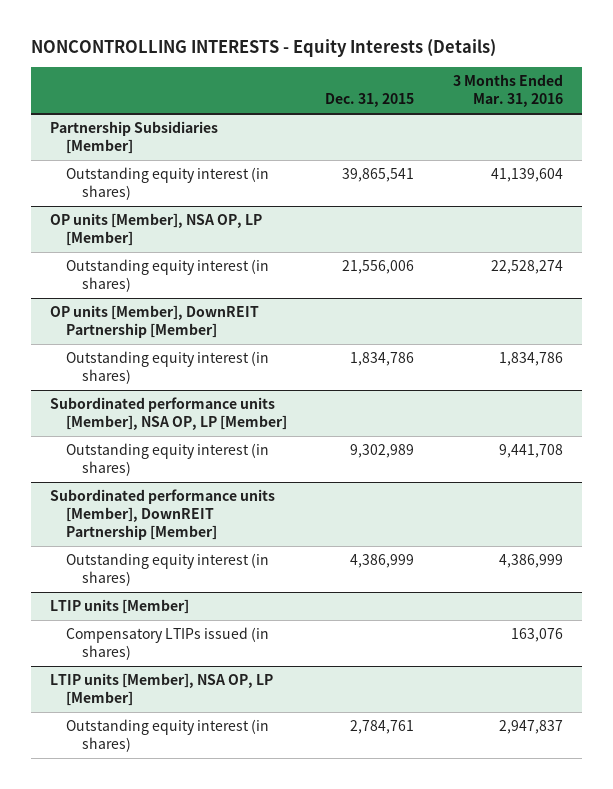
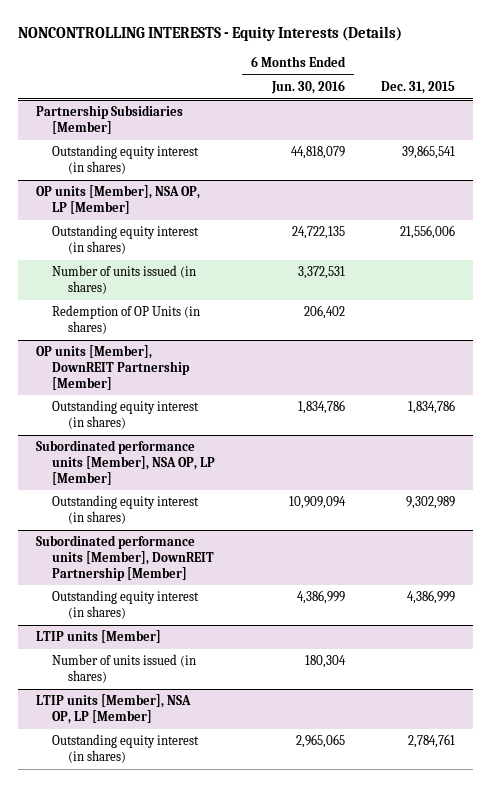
- | Dec. 31, 2015 | 3 Months Ended Mar. 31, 2016
+ | 6 Months Ended Jun. 30, 2016 | Dec. 31, 2015
@ OP units [Member], NSA OP, LP [Member]
+ Number of units issued (in shares) | 3,372,531 |
+ Redemption of OP Units (in shares) | 206,402 |
@ LTIP units [Member]
- Compensatory LTIPs issued (in shares) | | 163,076
+ Number of units issued (in shares) | 180,304 |

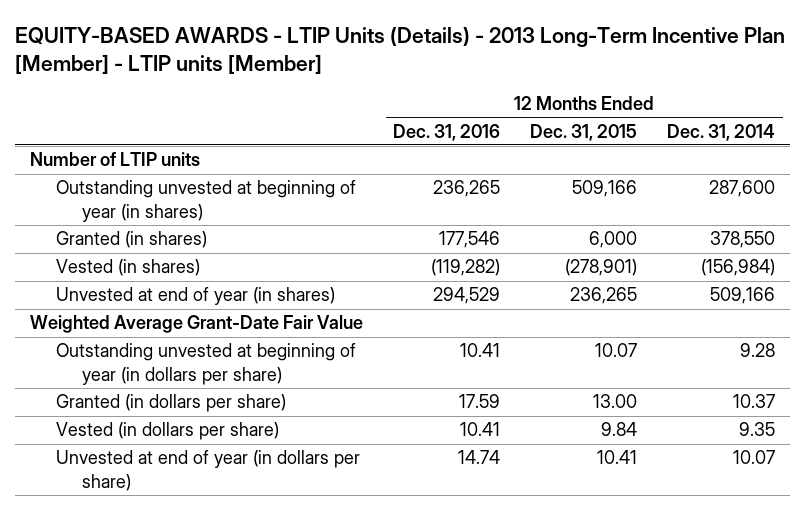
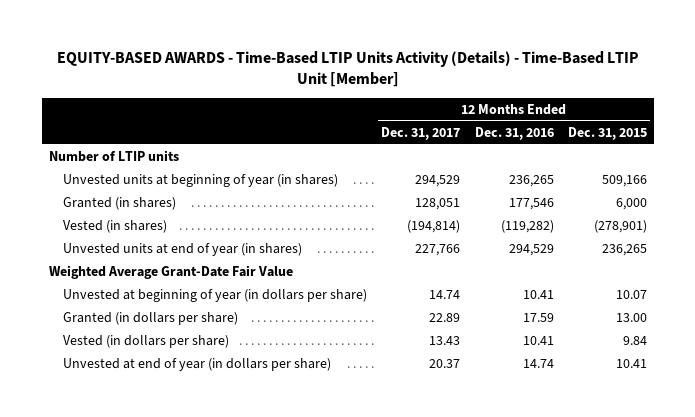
- EQUITY-BASED AWARDS - LTIP Units (Details) - 2013 Long-Term Incentive Plan [Member] - LTIP units [Member]
+ EQUITY-BASED AWARDS - Time-Based LTIP Units Activity (Details) - Time-Based LTIP Unit [Member]
- | 12 Months Ended Dec. 31, 2016 | 12 Months Ended Dec. 31, 2015 | 12 Months Ended Dec. 31, 2014
+ | 12 Months Ended Dec. 31, 2017 | 12 Months Ended Dec. 31, 2016 | 12 Months Ended Dec. 31, 2015
- Outstanding unvested at beginning of year (in shares) | 236,265 | 509,166 | 287,600
+ Unvested units at beginning of year (in shares) | 294,529 | 236,265 | 509,166
- Unvested at end of year (in shares) | 294,529 | 236,265 | 509,166
+ Unvested units at end of year (in shares) | 227,766 | 294,529 | 236,265
- Outstanding unvested at beginning of year (in dollars per share) | 10.41 | 10.07 | 9.28
+ Unvested at beginning of year (in dollars per share) | 14.74 | 10.41 | 10.07

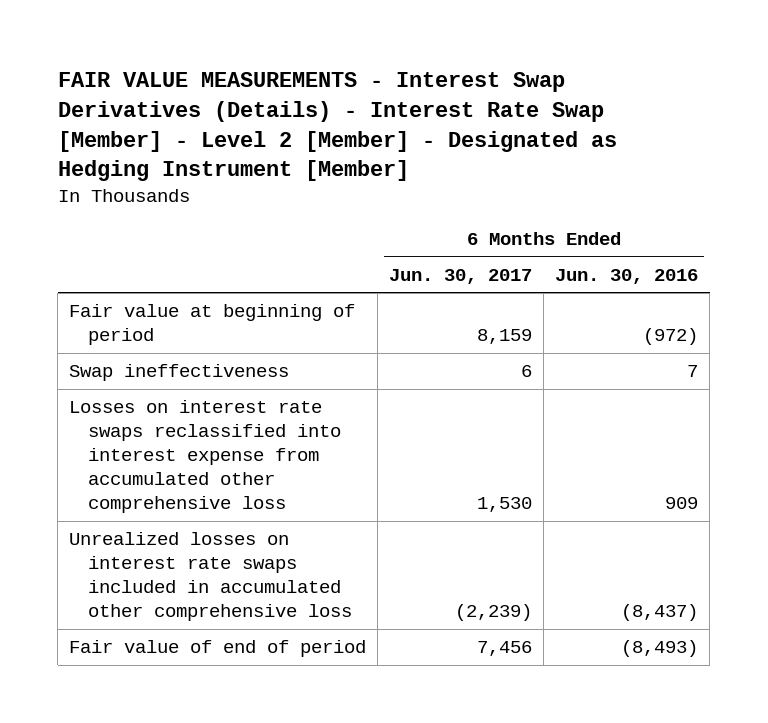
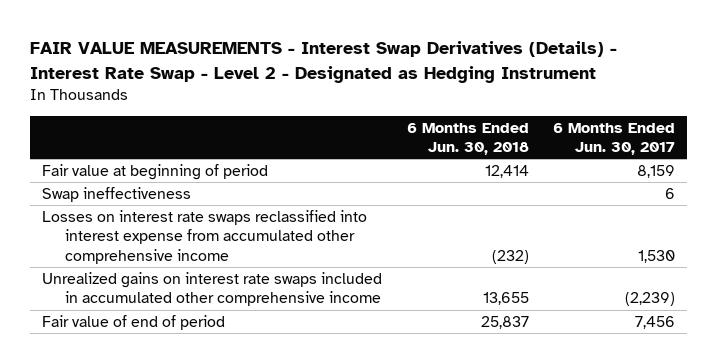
- FAIR VALUE MEASUREMENTS - Interest Swap Derivatives (Details) - Interest Rate Swap [Member] - Level 2 [Member] - Designated as Hedging Instrument [Member]
+ FAIR VALUE MEASUREMENTS - Interest Swap Derivatives (Details) - Interest Rate Swap - Level 2 - Designated as Hedging Instrument
- | 6 Months Ended Jun. 30, 2017 | 6 Months Ended Jun. 30, 2016
+ | 6 Months Ended Jun. 30, 2018 | 6 Months Ended Jun. 30, 2017
- Losses on interest rate swaps reclassified into interest expense from accumulated other comprehensive loss | 1,530 | 909
- Unrealized losses on interest rate swaps included in accumulated other comprehensive loss | (2,239) | (8,437)
+ Losses on interest rate swaps reclassified into interest expense from accumulated other comprehensive income | (232) | 1,530
+ Unrealized gains on interest rate swaps included in accumulated other comprehensive income | 13,655 | (2,239)

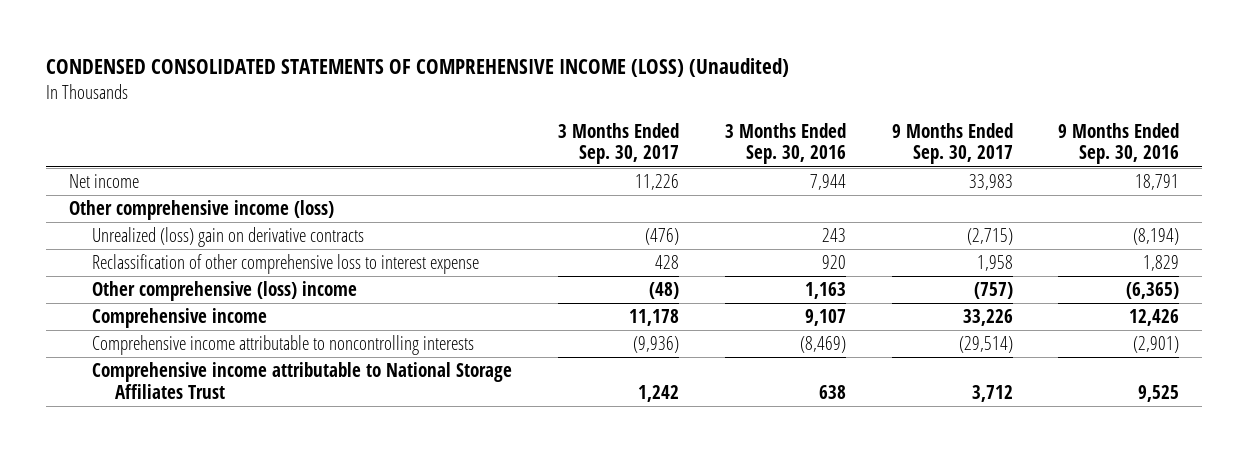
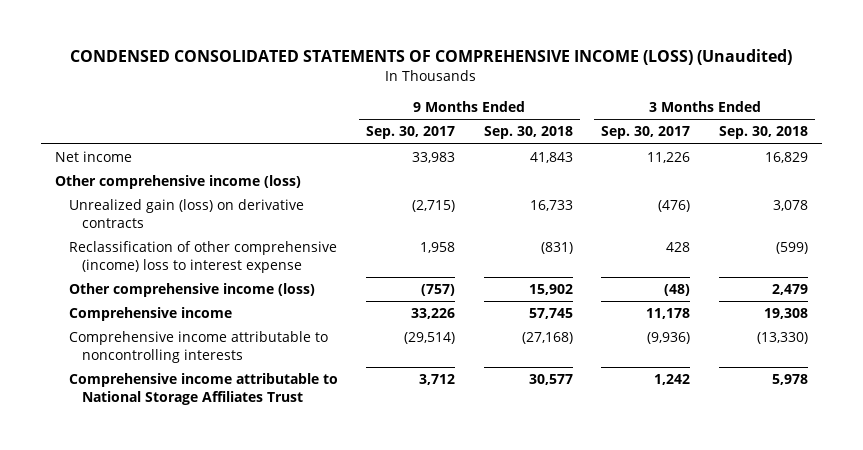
- | 3 Months Ended Sep. 30, 2017 | 3 Months Ended Sep. 30, 2016 | 9 Months Ended Sep. 30, 2017 | 9 Months Ended Sep. 30, 2016
+ | 9 Months Ended Sep. 30, 2017 | 9 Months Ended Sep. 30, 2018 | 3 Months Ended Sep. 30, 2017 | 3 Months Ended Sep. 30, 2018
- Unrealized (loss) gain on derivative contracts | (476) | 243 | (2,715) | (8,194)
- Reclassification of other comprehensive loss to interest expense | 428 | 920 | 1,958 | 1,829
- Other comprehensive (loss) income | (48) | 1,163 | (757) | (6,365)
+ Unrealized gain (loss) on derivative contracts | (2,715) | 16,733 | (476) | 3,078
+ Reclassification of other comprehensive (income) loss to interest expense | 1,958 | (831) | 428 | (599)
+ Other comprehensive income (loss) | (757) | 15,902 | (48) | 2,479

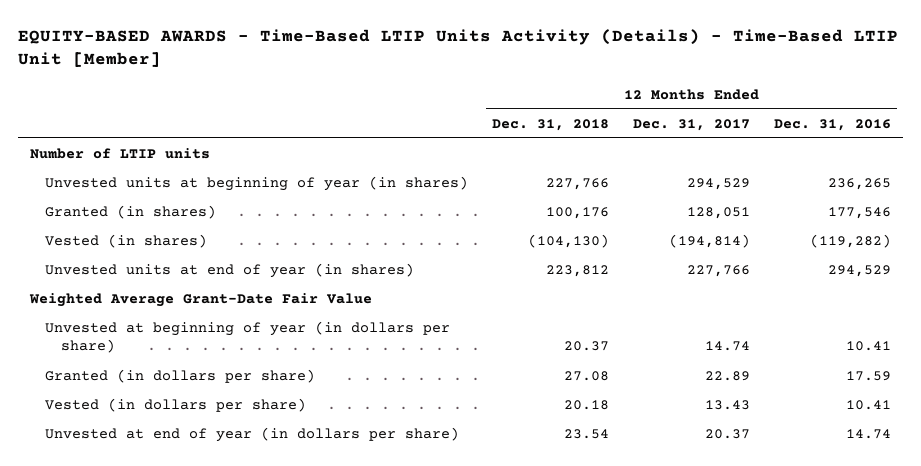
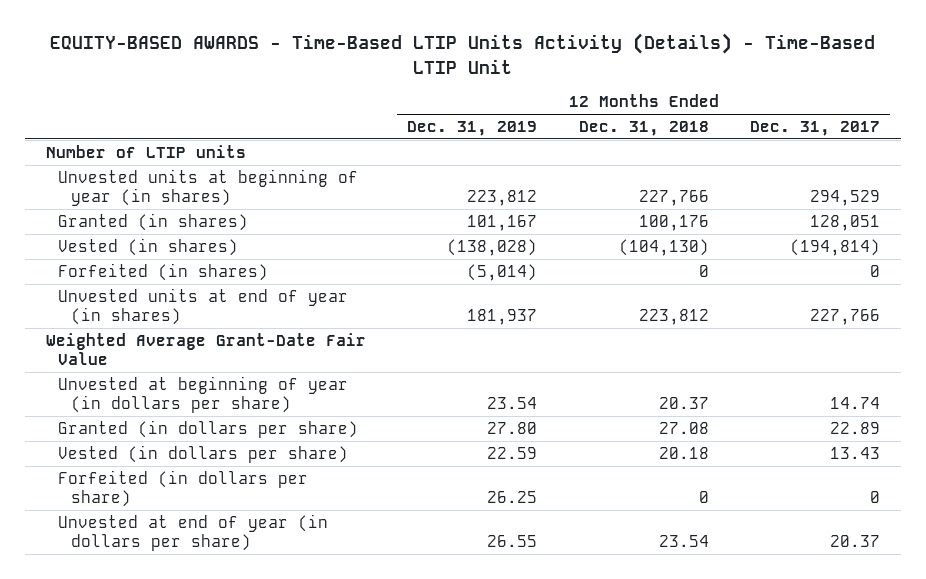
- EQUITY-BASED AWARDS - Time-Based LTIP Units Activity (Details) - Time-Based LTIP Unit [Member]
+ EQUITY-BASED AWARDS - Time-Based LTIP Units Activity (Details) - Time-Based LTIP Unit
- | 12 Months Ended Dec. 31, 2018 | 12 Months Ended Dec. 31, 2017 | 12 Months Ended Dec. 31, 2016
+ | 12 Months Ended Dec. 31, 2019 | 12 Months Ended Dec. 31, 2018 | 12 Months Ended Dec. 31, 2017
+ Forfeited (in shares) | (5,014) | 0 | 0
+ Forfeited (in dollars per share) | 26.25 | 0 | 0

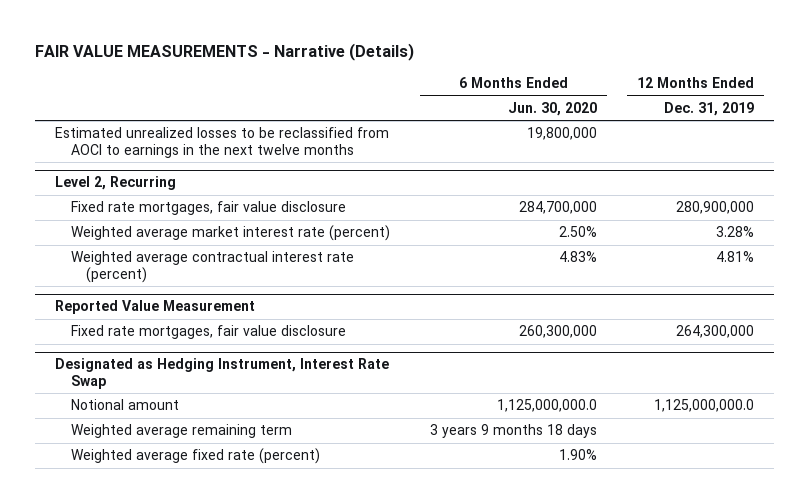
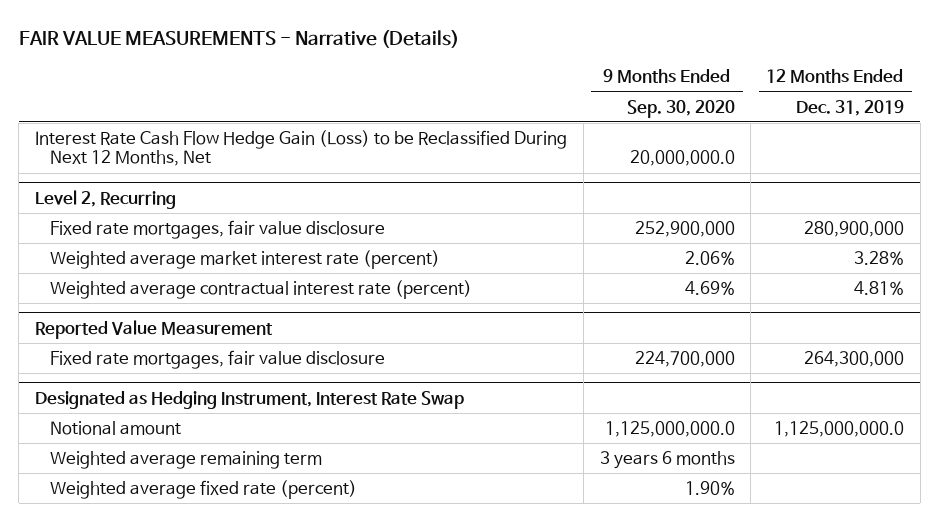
- | 6 Months Ended Jun. 30, 2020 | 12 Months Ended Dec. 31, 2019
+ | 9 Months Ended Sep. 30, 2020 | 12 Months Ended Dec. 31, 2019
- Estimated unrealized losses to be reclassified from AOCI to earnings in the next twelve months | 19,800,000 |
+ Interest Rate Cash Flow Hedge Gain (Loss) to be Reclassified During Next 12 Months, Net | 20,000,000.0 |

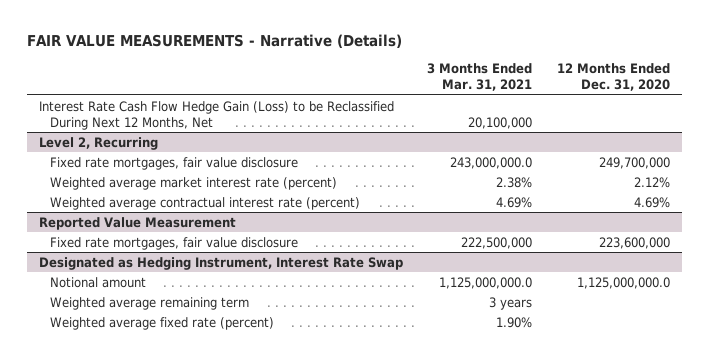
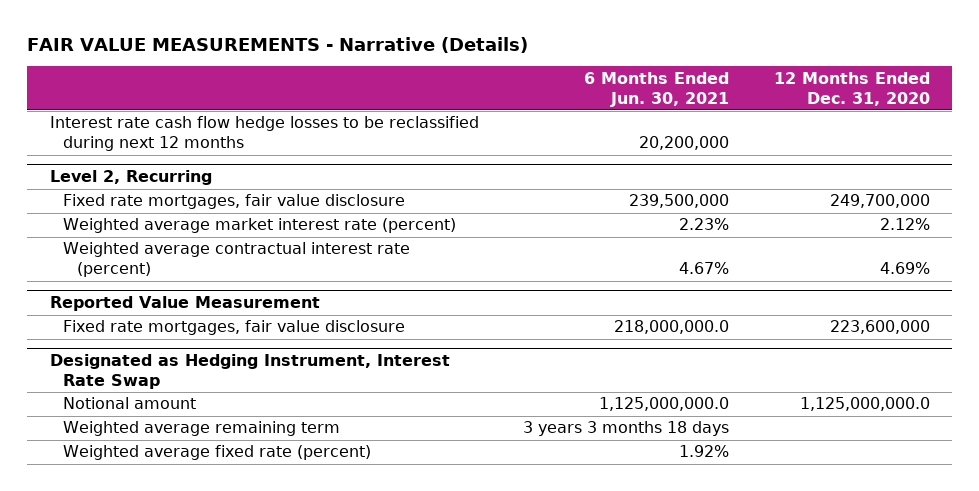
- | 3 Months Ended Mar. 31, 2021 | 12 Months Ended Dec. 31, 2020
+ | 6 Months Ended Jun. 30, 2021 | 12 Months Ended Dec. 31, 2020
- Interest Rate Cash Flow Hedge Gain (Loss) to be Reclassified During Next 12 Months, Net | 20,100,000 |
+ Interest rate cash flow hedge losses to be reclassified during next 12 months | 20,200,000 |

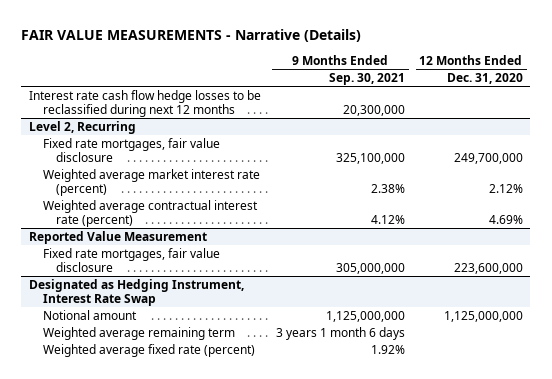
- | 6 Months Ended Jun. 30, 2021 | 12 Months Ended Dec. 31, 2020
+ | 9 Months Ended Sep. 30, 2021 | 12 Months Ended Dec. 31, 2020
@ Designated as Hedging Instrument, Interest Rate Swap
- Notional amount | 1,125,000,000.0 | 1,125,000,000.0
+ Notional amount | 1,125,000,000 | 1,125,000,000

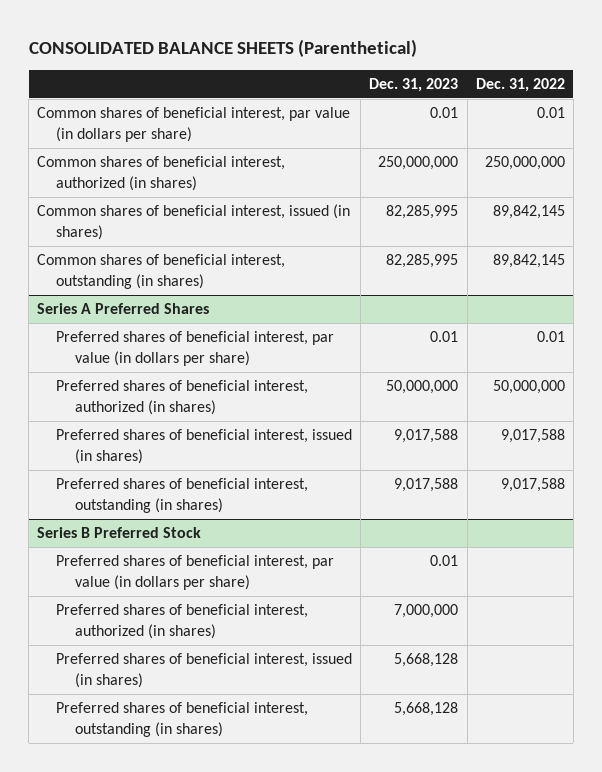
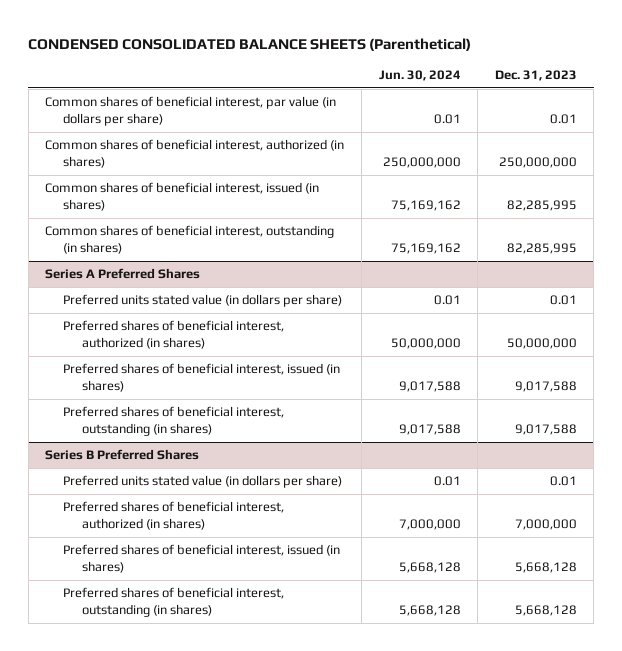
- CONSOLIDATED BALANCE SHEETS (Parenthetical)
+ CONDENSED CONSOLIDATED BALANCE SHEETS (Parenthetical)
- | Dec. 31, 2023 | Dec. 31, 2022
+ | Jun. 30, 2024 | Dec. 31, 2023
@ Series A Preferred Shares
- Preferred shares of beneficial interest, par value (in dollars per share) | 0.01 | 0.01
+ Preferred units stated value (in dollars per share) | 0.01 | 0.01
- Series B Preferred Stock
- Preferred shares of beneficial interest, par value (in dollars per share) | 0.01 |
+ Series B Preferred Shares
+ Preferred units stated value (in dollars per share) | 0.01 | 0.01

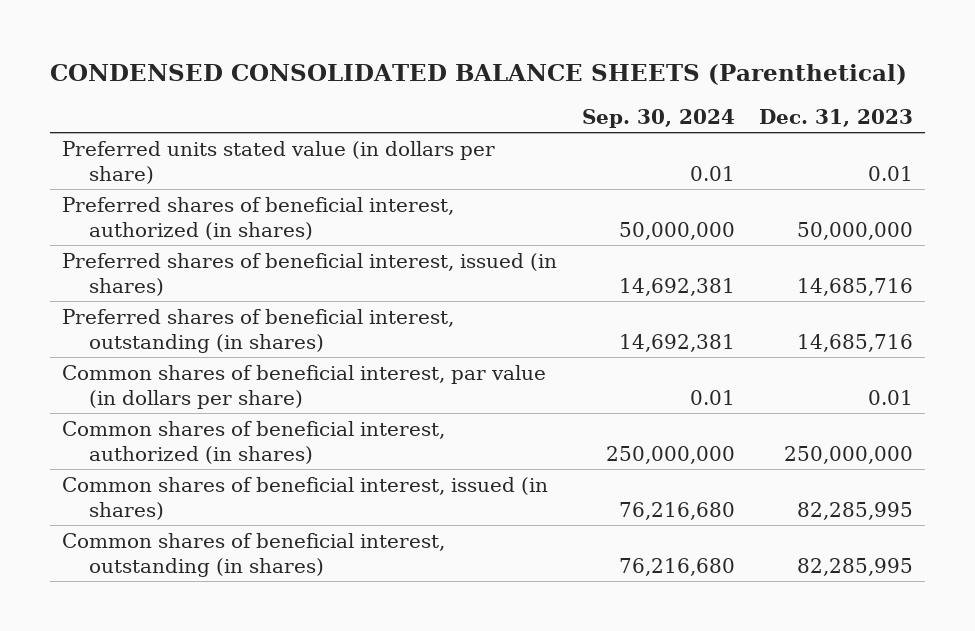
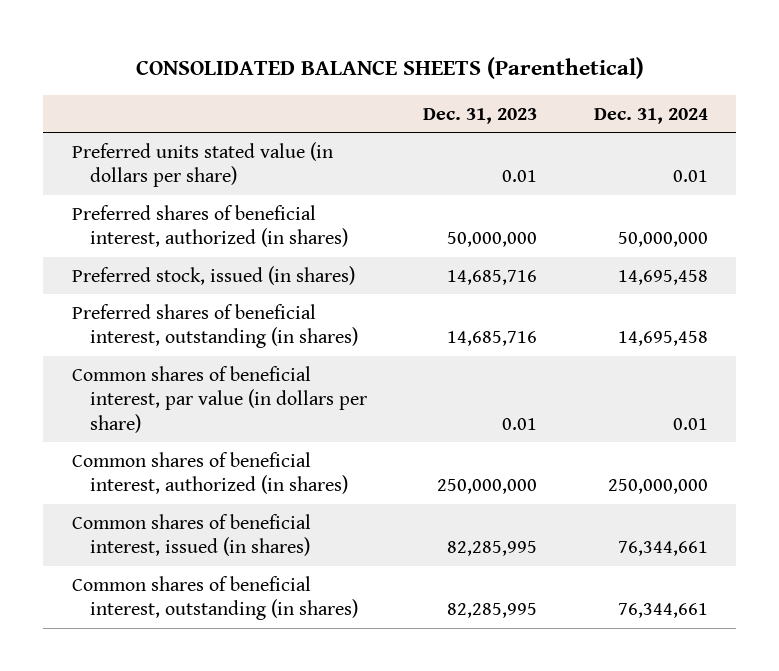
- CONDENSED CONSOLIDATED BALANCE SHEETS (Parenthetical)
+ CONSOLIDATED BALANCE SHEETS (Parenthetical)
- | Sep. 30, 2024 | Dec. 31, 2023
+ | Dec. 31, 2023 | Dec. 31, 2024
- Preferred shares of beneficial interest, issued (in shares) | 14,692,381 | 14,685,716
+ Preferred stock, issued (in shares) | 14,685,716 | 14,695,458

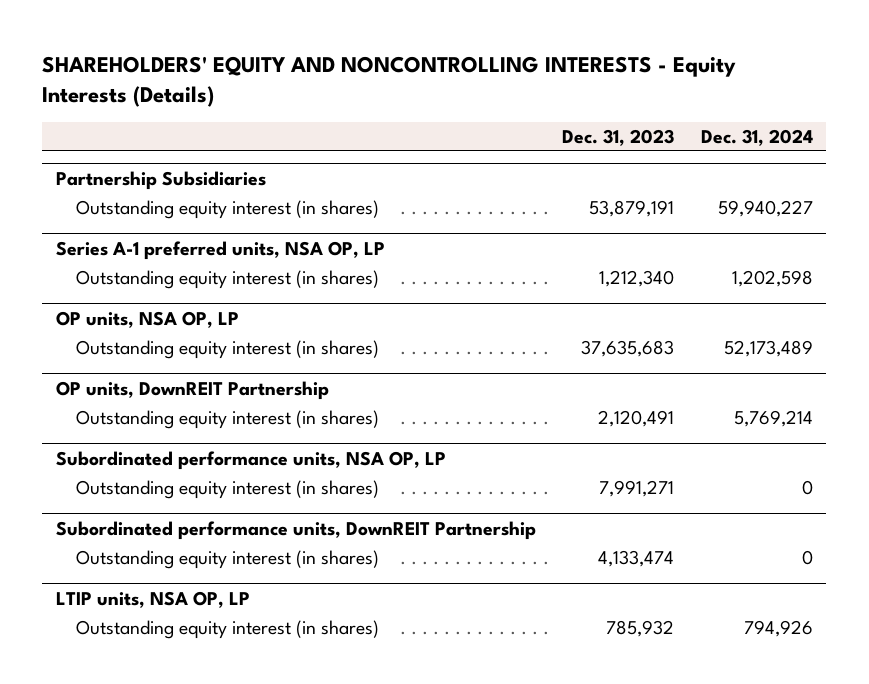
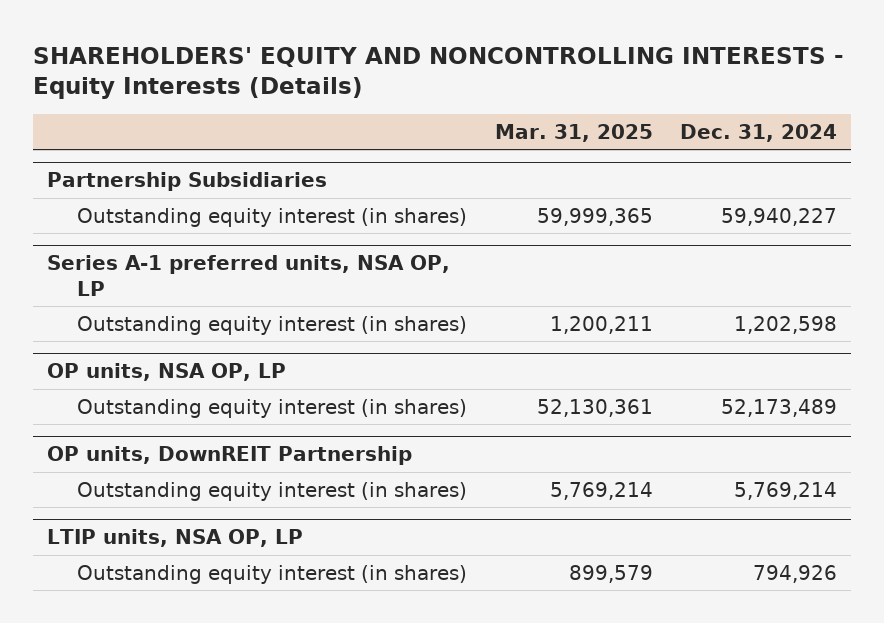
- | Dec. 31, 2023 | Dec. 31, 2024
+ | Mar. 31, 2025 | Dec. 31, 2024
- Subordinated performance units, NSA OP, LP
- Outstanding equity interest (in shares) | 7,991,271 | 0
- Subordinated performance units, DownREIT Partnership
- Outstanding equity interest (in shares) | 4,133,474 | 0

